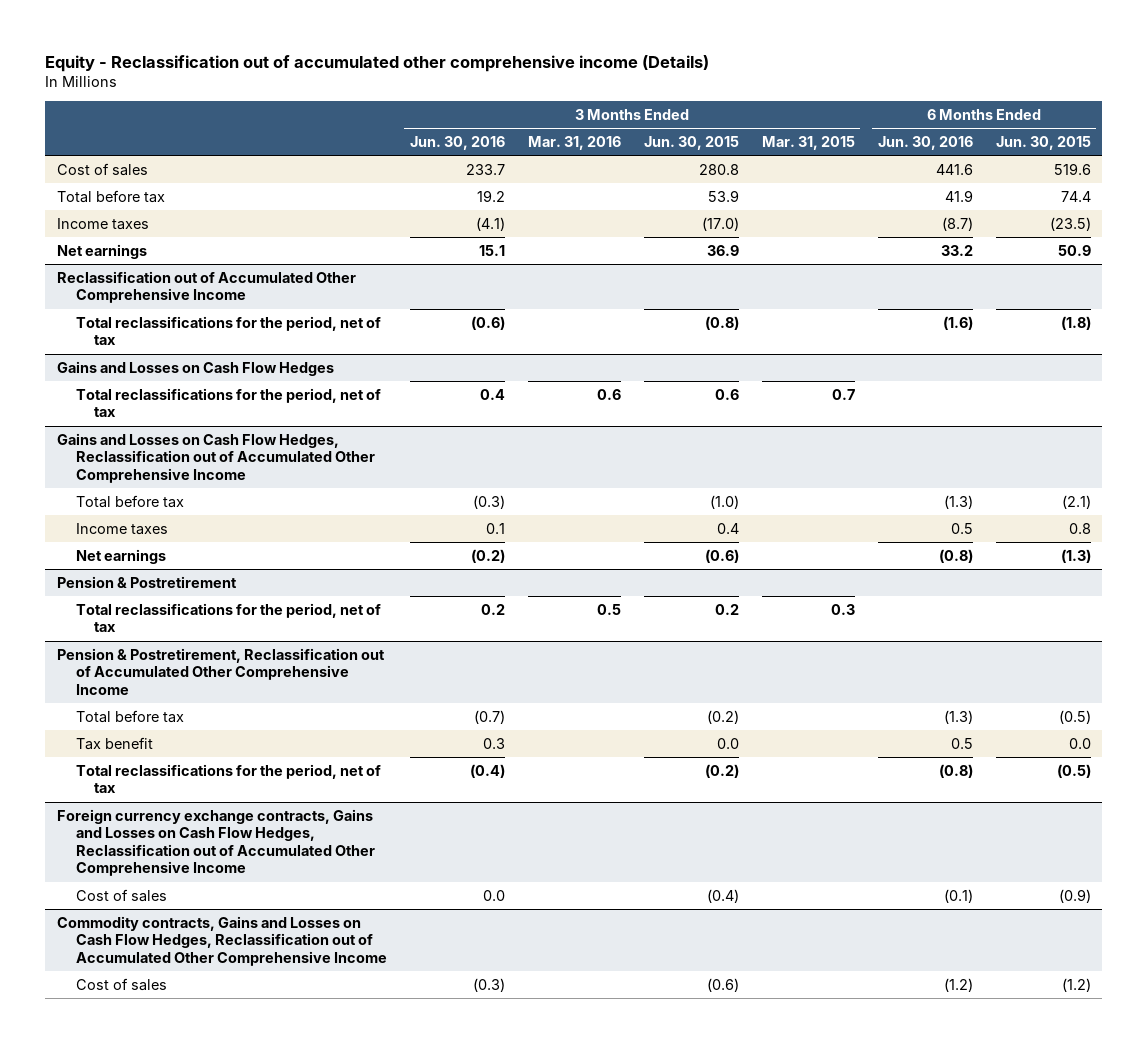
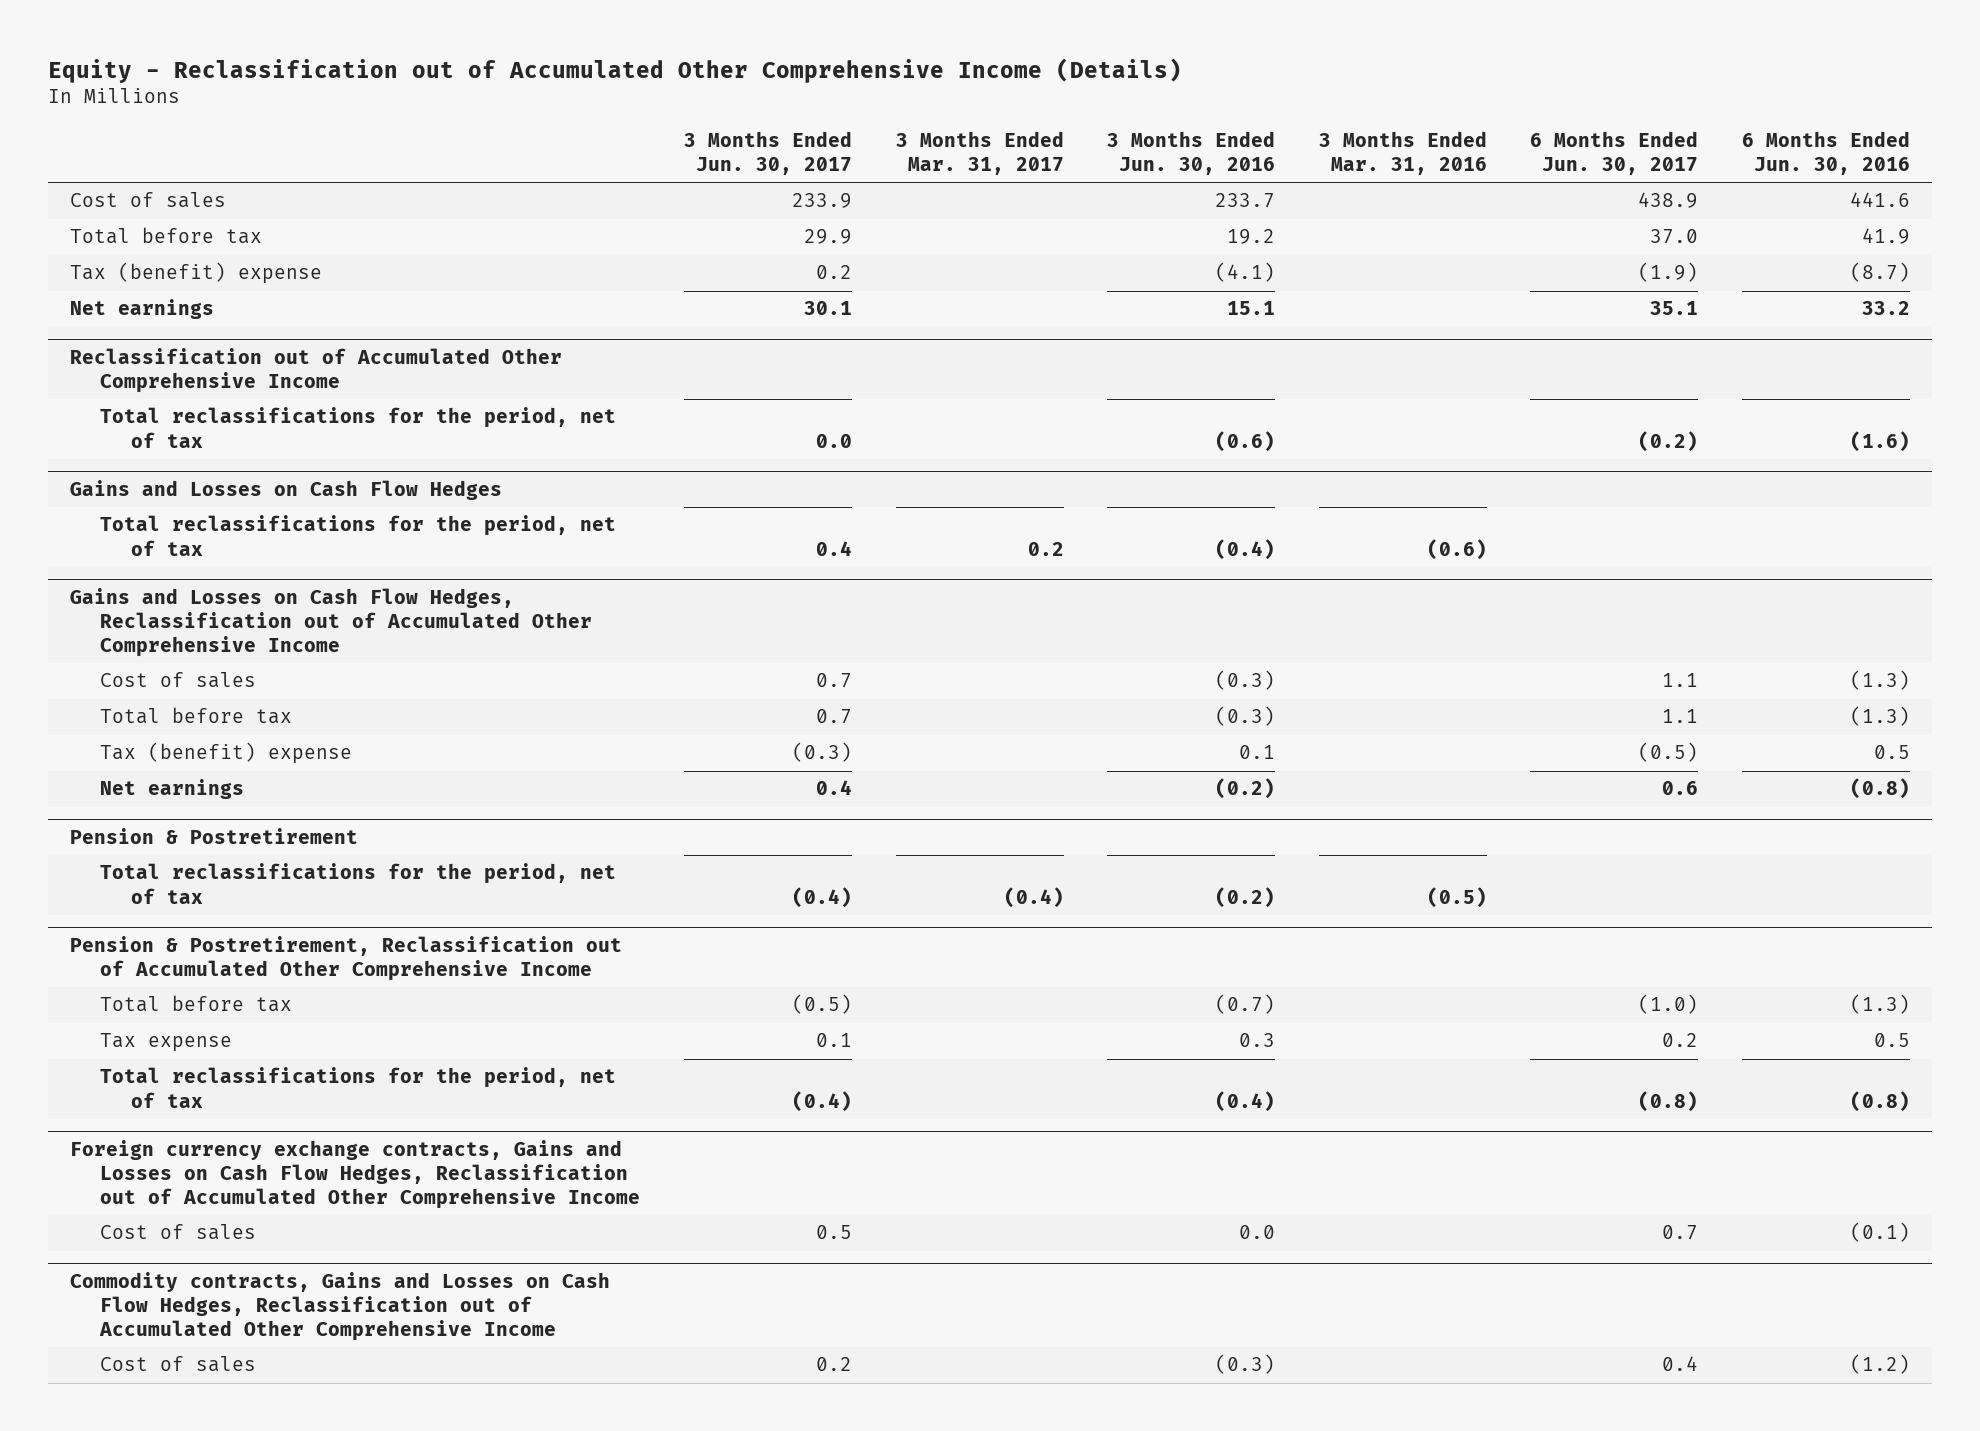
- Equity - Reclassification out of accumulated other comprehensive income (Details)
+ Equity - Reclassification out of Accumulated Other Comprehensive Income (Details)
- | 3 Months Ended Jun. 30, 2016 | 3 Months Ended Mar. 31, 2016 | 3 Months Ended Jun. 30, 2015 | 3 Months Ended Mar. 31, 2015 | 6 Months Ended Jun. 30, 2016 | 6 Months Ended Jun. 30, 2015
+ | 3 Months Ended Jun. 30, 2017 | 3 Months Ended Mar. 31, 2017 | 3 Months Ended Jun. 30, 2016 | 3 Months Ended Mar. 31, 2016 | 6 Months Ended Jun. 30, 2017 | 6 Months Ended Jun. 30, 2016
- Income taxes | (4.1) | | (17.0) | | (8.7) | (23.5)
+ Tax (benefit) expense | 0.2 | | (4.1) | | (1.9) | (8.7)
@ Gains and Losses on Cash Flow Hedges
- Total reclassifications for the period, net of tax | 0.4 | 0.6 | 0.6 | 0.7 | |
+ Total reclassifications for the period, net of tax | 0.4 | 0.2 | (0.4) | (0.6) | |
@ Gains and Losses on Cash Flow Hedges, Reclassification out of Accumulated Other Comprehensive Income
+ Cost of sales | 0.7 | | (0.3) | | 1.1 | (1.3)
- Income taxes | 0.1 | | 0.4 | | 0.5 | 0.8
+ Tax (benefit) expense | (0.3) | | 0.1 | | (0.5) | 0.5
@ Pension & Postretirement
- Total reclassifications for the period, net of tax | 0.2 | 0.5 | 0.2 | 0.3 | |
+ Total reclassifications for the period, net of tax | (0.4) | (0.4) | (0.2) | (0.5) | |
@ Pension & Postretirement, Reclassification out of Accumulated Other Comprehensive Income
- Tax benefit | 0.3 | | 0.0 | | 0.5 | 0.0
+ Tax expense | 0.1 | | 0.3 | | 0.2 | 0.5

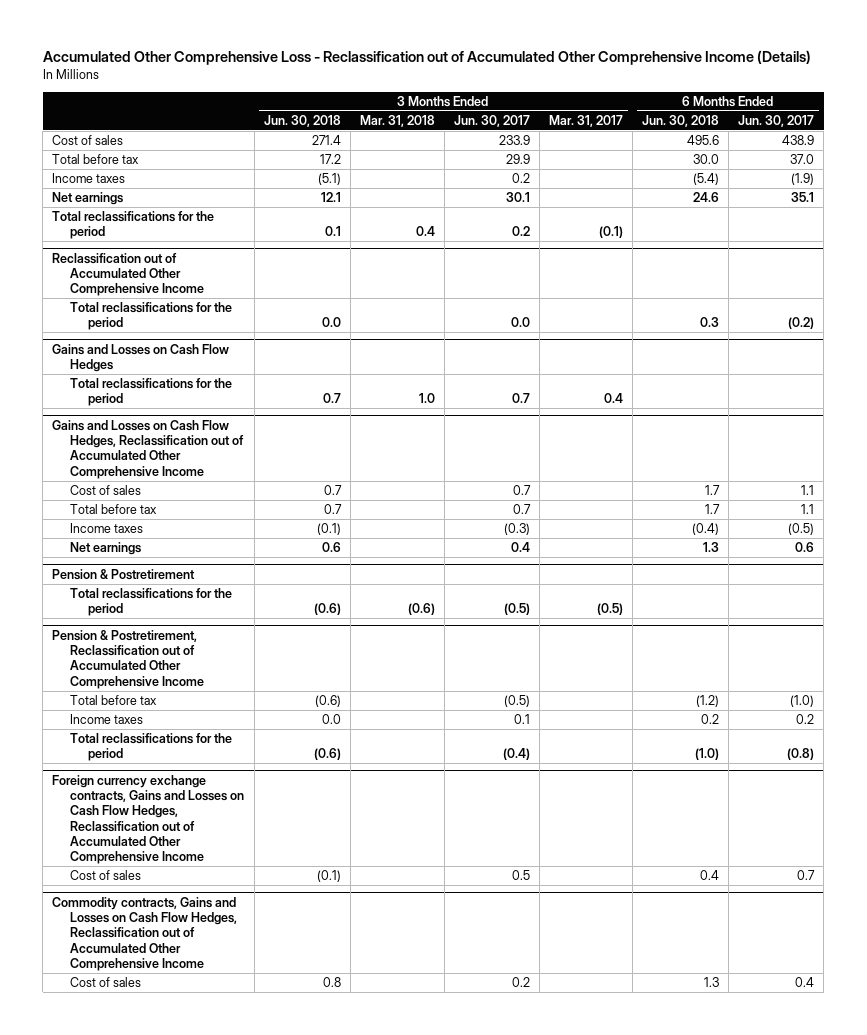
- Equity - Reclassification out of Accumulated Other Comprehensive Income (Details)
+ Accumulated Other Comprehensive Loss - Reclassification out of Accumulated Other Comprehensive Income (Details)
- | 3 Months Ended Jun. 30, 2017 | 3 Months Ended Mar. 31, 2017 | 3 Months Ended Jun. 30, 2016 | 3 Months Ended Mar. 31, 2016 | 6 Months Ended Jun. 30, 2017 | 6 Months Ended Jun. 30, 2016
+ | 3 Months Ended Jun. 30, 2018 | 3 Months Ended Mar. 31, 2018 | 3 Months Ended Jun. 30, 2017 | 3 Months Ended Mar. 31, 2017 | 6 Months Ended Jun. 30, 2018 | 6 Months Ended Jun. 30, 2017
- Tax (benefit) expense | 0.2 | | (4.1) | | (1.9) | (8.7)
+ Income taxes | (5.1) | | 0.2 | | (5.4) | (1.9)
+ Total reclassifications for the period | 0.1 | 0.4 | 0.2 | (0.1) | |
@ Reclassification out of Accumulated Other Comprehensive Income
- Total reclassifications for the period, net of tax | 0.0 | | (0.6) | | (0.2) | (1.6)
+ Total reclassifications for the period | 0.0 | | 0.0 | | 0.3 | (0.2)
@ Gains and Losses on Cash Flow Hedges
- Total reclassifications for the period, net of tax | 0.4 | 0.2 | (0.4) | (0.6) | |
+ Total reclassifications for the period | 0.7 | 1.0 | 0.7 | 0.4 | |
@ Gains and Losses on Cash Flow Hedges, Reclassification out of Accumulated Other Comprehensive Income
- Tax (benefit) expense | (0.3) | | 0.1 | | (0.5) | 0.5
+ Income taxes | (0.1) | | (0.3) | | (0.4) | (0.5)
@ Pension & Postretirement
- Total reclassifications for the period, net of tax | (0.4) | (0.4) | (0.2) | (0.5) | |
+ Total reclassifications for the period | (0.6) | (0.6) | (0.5) | (0.5) | |
@ Pension & Postretirement, Reclassification out of Accumulated Other Comprehensive Income
- Tax expense | 0.1 | | 0.3 | | 0.2 | 0.5
- Total reclassifications for the period, net of tax | (0.4) | | (0.4) | | (0.8) | (0.8)
+ Income taxes | 0.0 | | 0.1 | | 0.2 | 0.2
+ Total reclassifications for the period | (0.6) | | (0.4) | | (1.0) | (0.8)

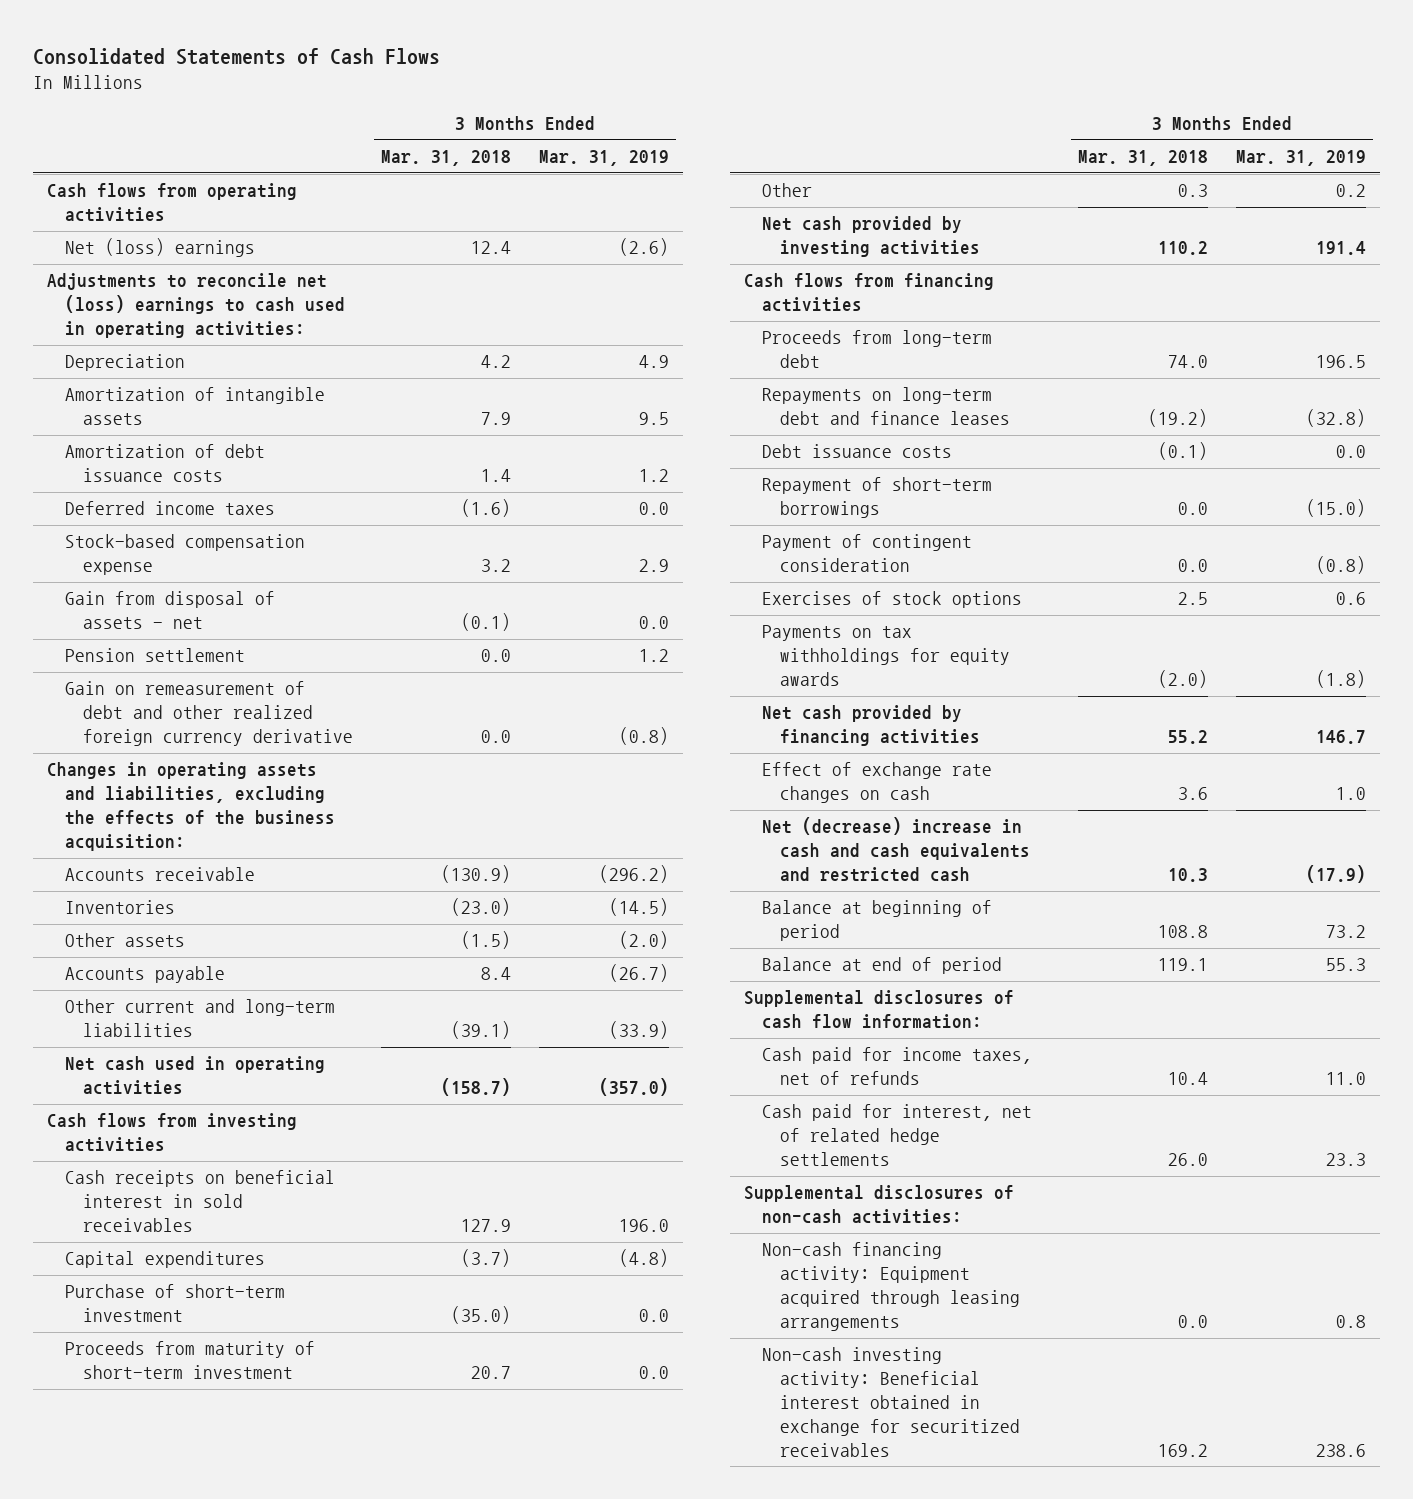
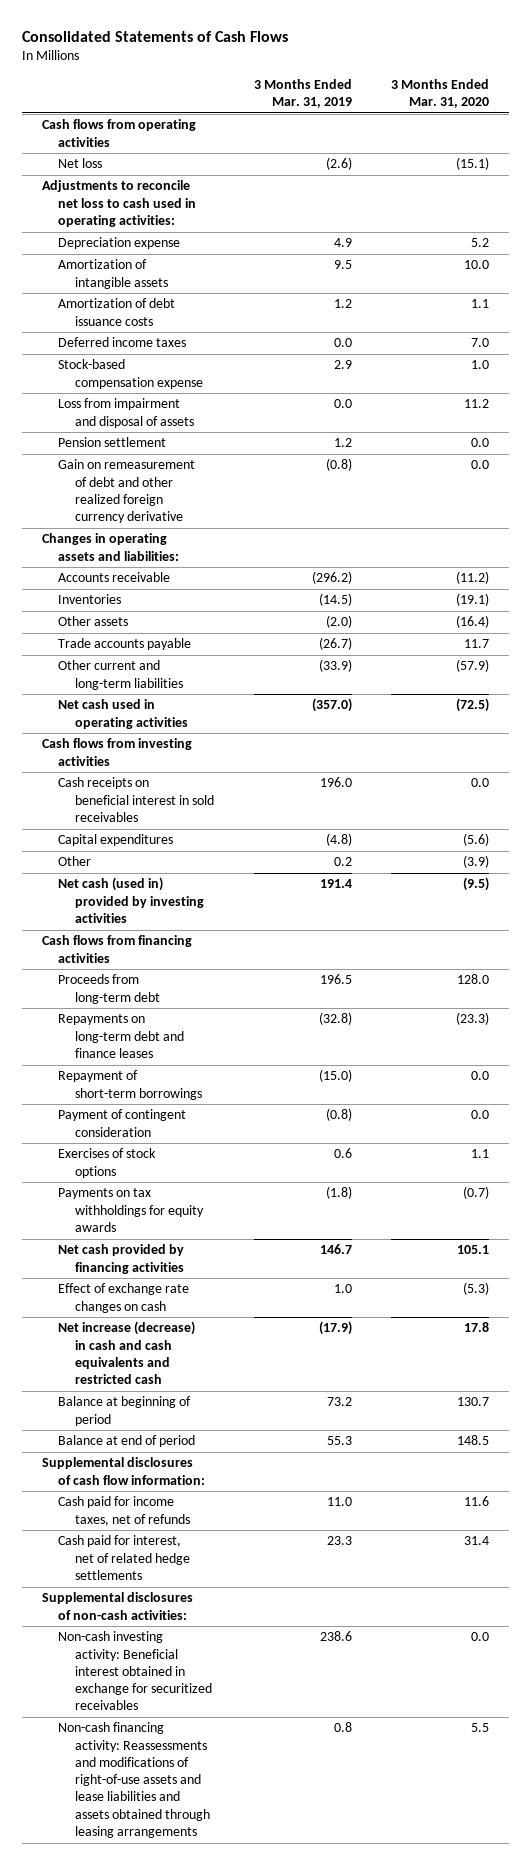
- | 3 Months Ended Mar. 31, 2018 | 3 Months Ended Mar. 31, 2019
+ | 3 Months Ended Mar. 31, 2019 | 3 Months Ended Mar. 31, 2020
- Net (loss) earnings | 12.4 | (2.6)
- Adjustments to reconcile net (loss) earnings to cash used in operating activities:
- Depreciation | 4.2 | 4.9
+ Net loss | (2.6) | (15.1)
+ Adjustments to reconcile net loss to cash used in operating activities:
+ Depreciation expense | 4.9 | 5.2
- Gain from disposal of assets - net | (0.1) | 0.0
+ Loss from impairment and disposal of assets | 0.0 | 11.2
- Changes in operating assets and liabilities, excluding the effects of the business acquisition:
+ Changes in operating assets and liabilities:
- Accounts payable | 8.4 | (26.7)
+ Trade accounts payable | (26.7) | 11.7
- Purchase of short-term investment | (35.0) | 0.0
- Proceeds from maturity of short-term investment | 20.7 | 0.0
- Net cash provided by investing activities | 110.2 | 191.4
+ Net cash (used in) provided by investing activities | 191.4 | (9.5)
- Debt issuance costs | (0.1) | 0.0
- Net (decrease) increase in cash and cash equivalents and restricted cash | 10.3 | (17.9)
+ Net increase (decrease) in cash and cash equivalents and restricted cash | (17.9) | 17.8
- Non-cash financing activity: Equipment acquired through leasing arrangements | 0.0 | 0.8
+ Non-cash financing activity: Reassessments and modifications of right-of-use assets and lease liabilities and assets obtained through leasing arrangements | 0.8 | 5.5

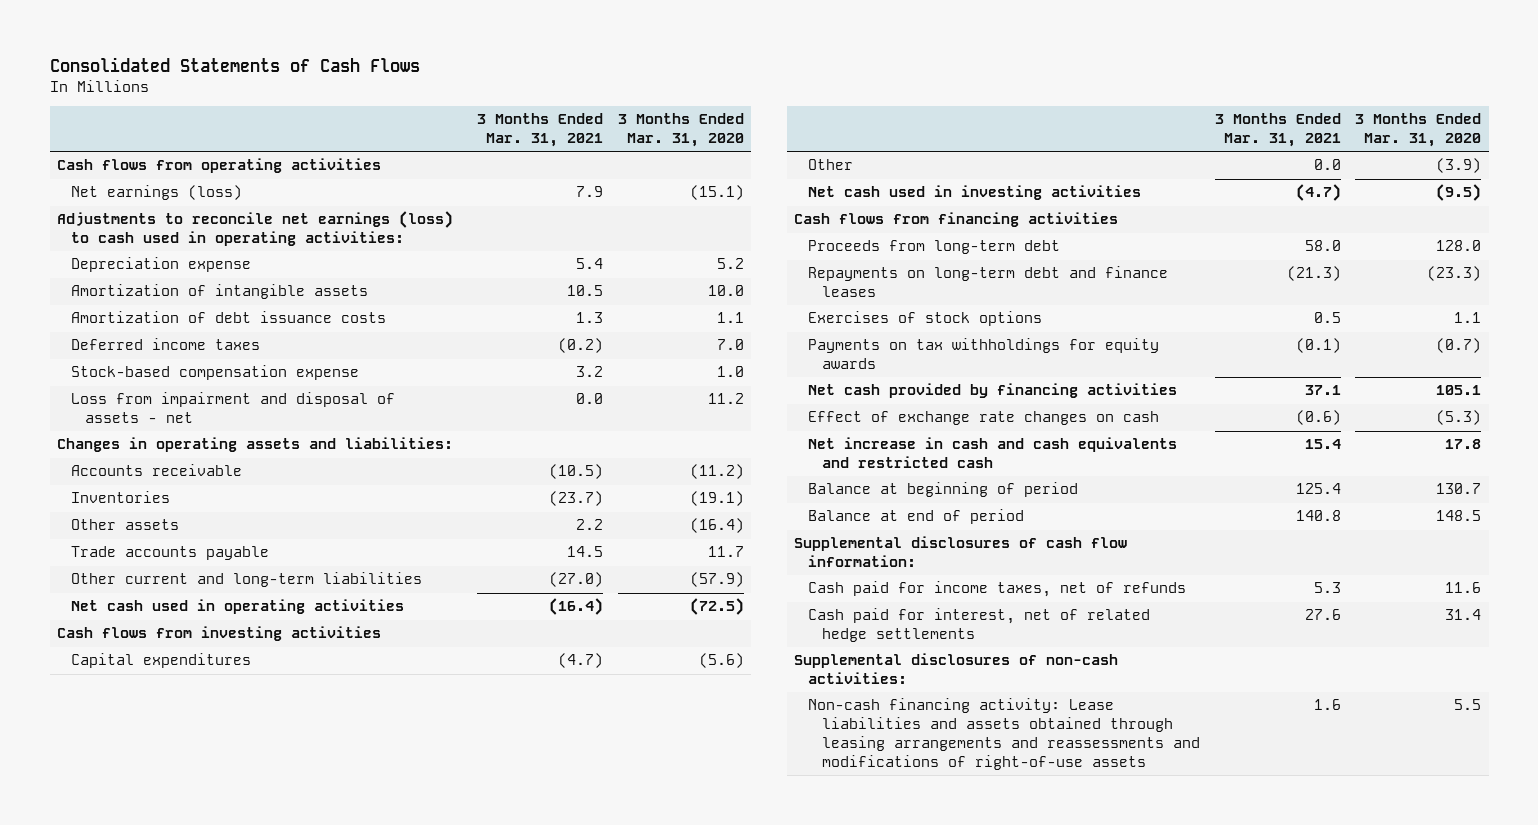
- | 3 Months Ended Mar. 31, 2019 | 3 Months Ended Mar. 31, 2020
+ | 3 Months Ended Mar. 31, 2021 | 3 Months Ended Mar. 31, 2020
- Net loss | (2.6) | (15.1)
- Adjustments to reconcile net loss to cash used in operating activities:
+ Net earnings (loss) | 7.9 | (15.1)
+ Adjustments to reconcile net earnings (loss) to cash used in operating activities:
- Loss from impairment and disposal of assets | 0.0 | 11.2
- Pension settlement | 1.2 | 0.0
- Gain on remeasurement of debt and other realized foreign currency derivative | (0.8) | 0.0
+ Loss from impairment and disposal of assets - net | 0.0 | 11.2
- Cash receipts on beneficial interest in sold receivables | 196.0 | 0.0
- Net cash (used in) provided by investing activities | 191.4 | (9.5)
+ Net cash used in investing activities | (4.7) | (9.5)
- Repayment of short-term borrowings | (15.0) | 0.0
- Payment of contingent consideration | (0.8) | 0.0
- Net increase (decrease) in cash and cash equivalents and restricted cash | (17.9) | 17.8
+ Net increase in cash and cash equivalents and restricted cash | 15.4 | 17.8
- Non-cash investing activity: Beneficial interest obtained in exchange for securitized receivables | 238.6 | 0.0
- Non-cash financing activity: Reassessments and modifications of right-of-use assets and lease liabilities and assets obtained through leasing arrangements | 0.8 | 5.5
+ Non-cash financing activity: Lease liabilities and assets obtained through leasing arrangements and reassessments and modifications of right-of-use assets | 1.6 | 5.5

